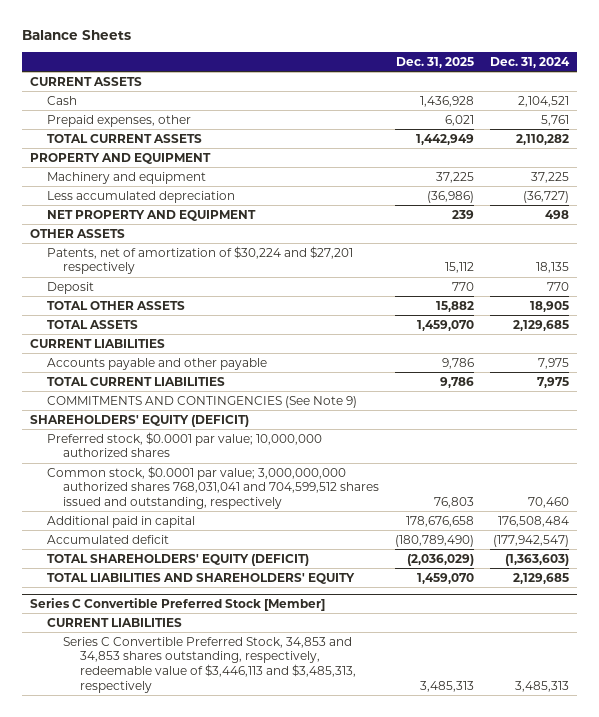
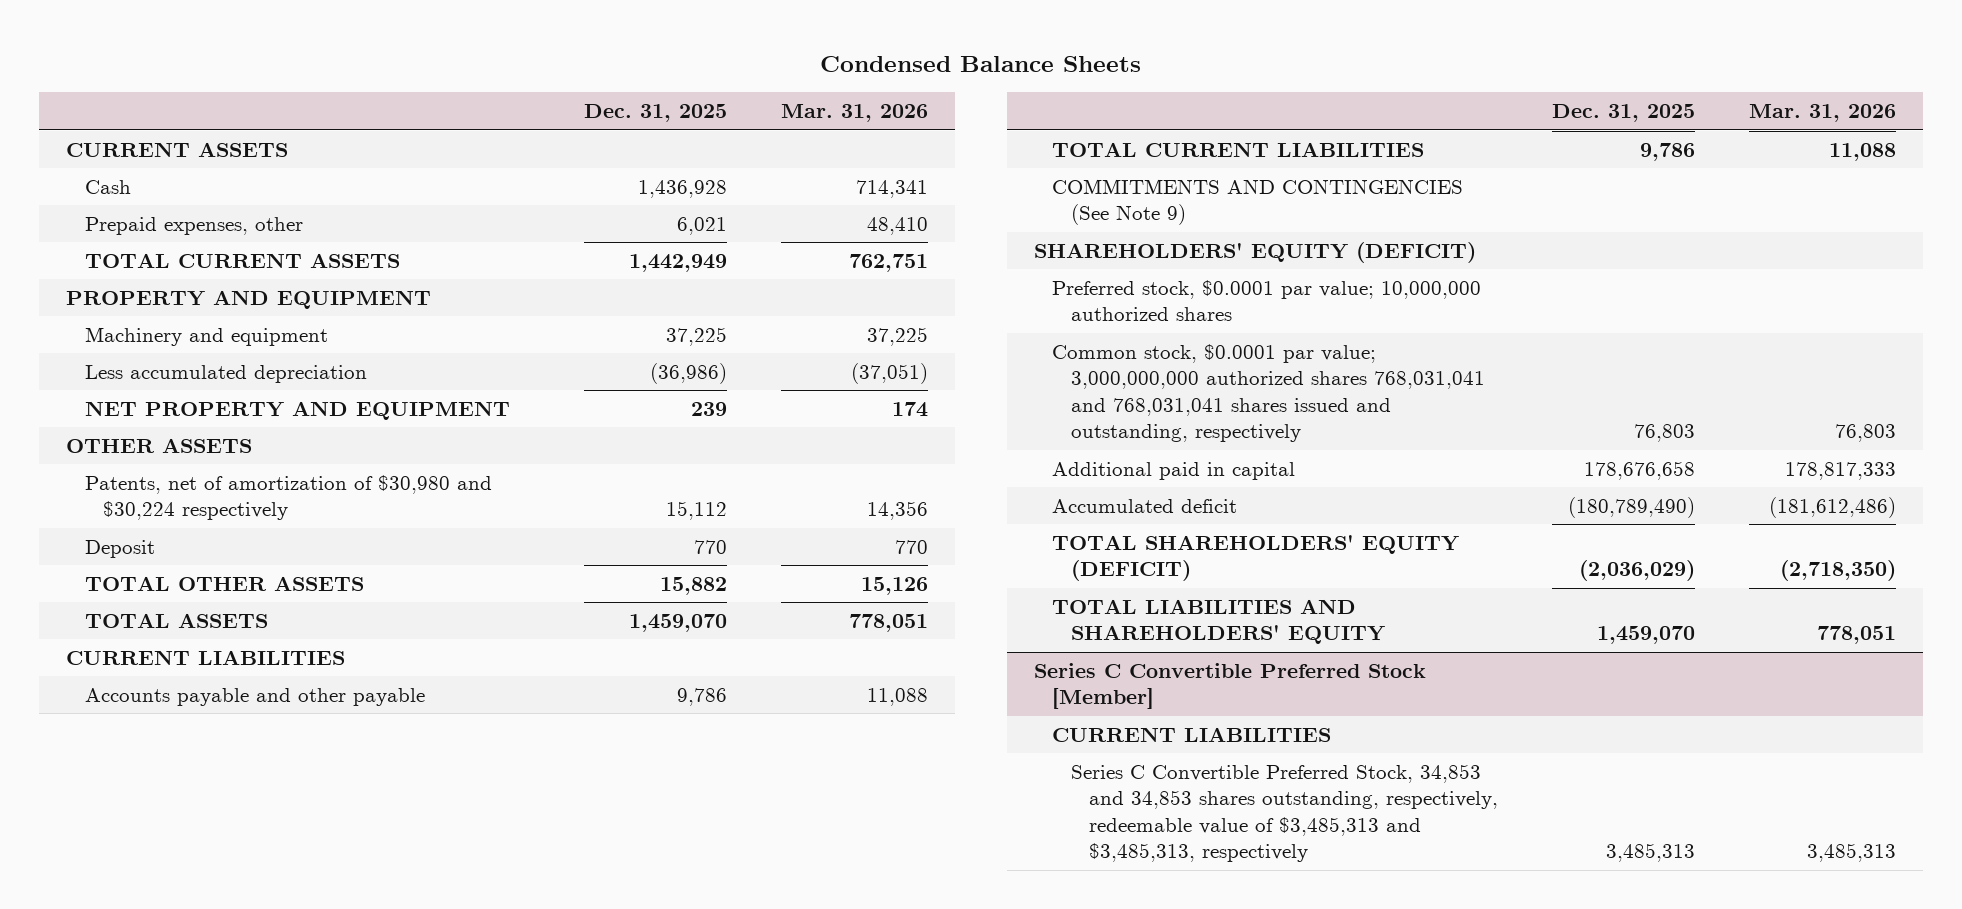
- Balance Sheets
+ Condensed Balance Sheets
- | Dec. 31, 2025 | Dec. 31, 2024
+ | Dec. 31, 2025 | Mar. 31, 2026
- Patents, net of amortization of $30,224 and $27,201 respectively | 15,112 | 18,135
+ Patents, net of amortization of $30,980 and $30,224 respectively | 15,112 | 14,356
- Common stock, $0.0001 par value; 3,000,000,000 authorized shares 768,031,041 and 704,599,512 shares issued and outstanding, respectively | 76,803 | 70,460
+ Common stock, $0.0001 par value; 3,000,000,000 authorized shares 768,031,041 and 768,031,041 shares issued and outstanding, respectively | 76,803 | 76,803
@ Series C Convertible Preferred Stock [Member]
- Series C Convertible Preferred Stock, 34,853 and 34,853 shares outstanding, respectively, redeemable value of $3,446,113 and $3,485,313, respectively | 3,485,313 | 3,485,313
+ Series C Convertible Preferred Stock, 34,853 and 34,853 shares outstanding, respectively, redeemable value of $3,485,313 and $3,485,313, respectively | 3,485,313 | 3,485,313

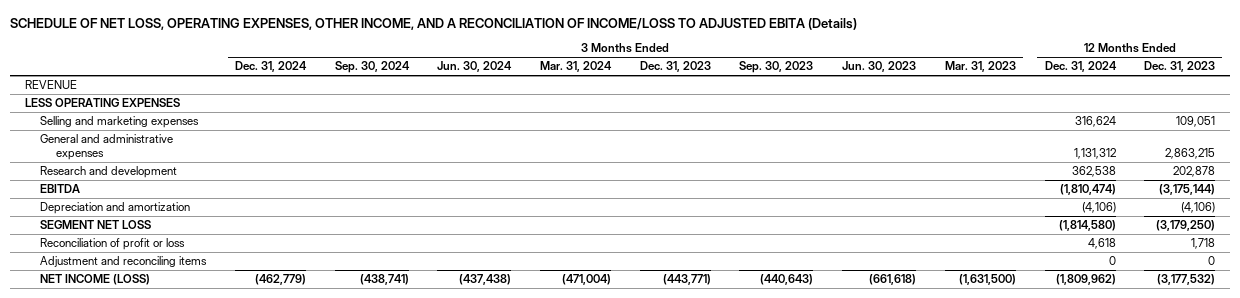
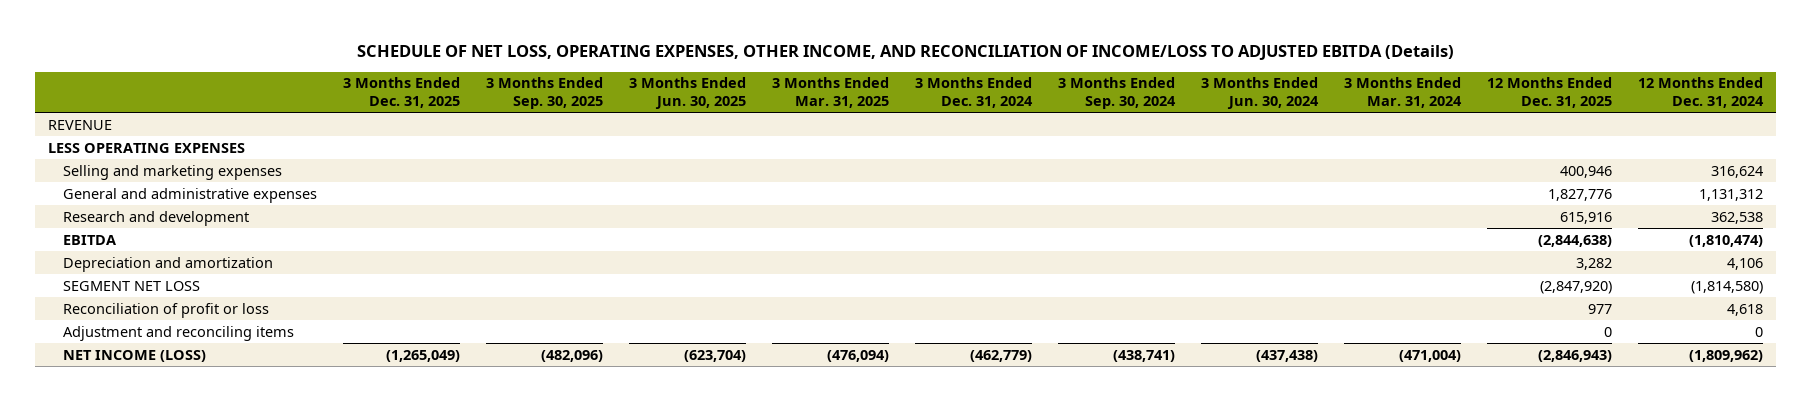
- SCHEDULE OF NET LOSS, OPERATING EXPENSES, OTHER INCOME, AND A RECONCILIATION OF INCOME/LOSS TO ADJUSTED EBITA (Details)
+ SCHEDULE OF NET LOSS, OPERATING EXPENSES, OTHER INCOME, AND RECONCILIATION OF INCOME/LOSS TO ADJUSTED EBITDA (Details)
- | 3 Months Ended Dec. 31, 2024 | 3 Months Ended Sep. 30, 2024 | 3 Months Ended Jun. 30, 2024 | 3 Months Ended Mar. 31, 2024 | 3 Months Ended Dec. 31, 2023 | 3 Months Ended Sep. 30, 2023 | 3 Months Ended Jun. 30, 2023 | 3 Months Ended Mar. 31, 2023 | 12 Months Ended Dec. 31, 2024 | 12 Months Ended Dec. 31, 2023
+ | 3 Months Ended Dec. 31, 2025 | 3 Months Ended Sep. 30, 2025 | 3 Months Ended Jun. 30, 2025 | 3 Months Ended Mar. 31, 2025 | 3 Months Ended Dec. 31, 2024 | 3 Months Ended Sep. 30, 2024 | 3 Months Ended Jun. 30, 2024 | 3 Months Ended Mar. 31, 2024 | 12 Months Ended Dec. 31, 2025 | 12 Months Ended Dec. 31, 2024
- Depreciation and amortization | | | | | | | | | (4,106) | (4,106)
+ Depreciation and amortization | | | | | | | | | 3,282 | 4,106

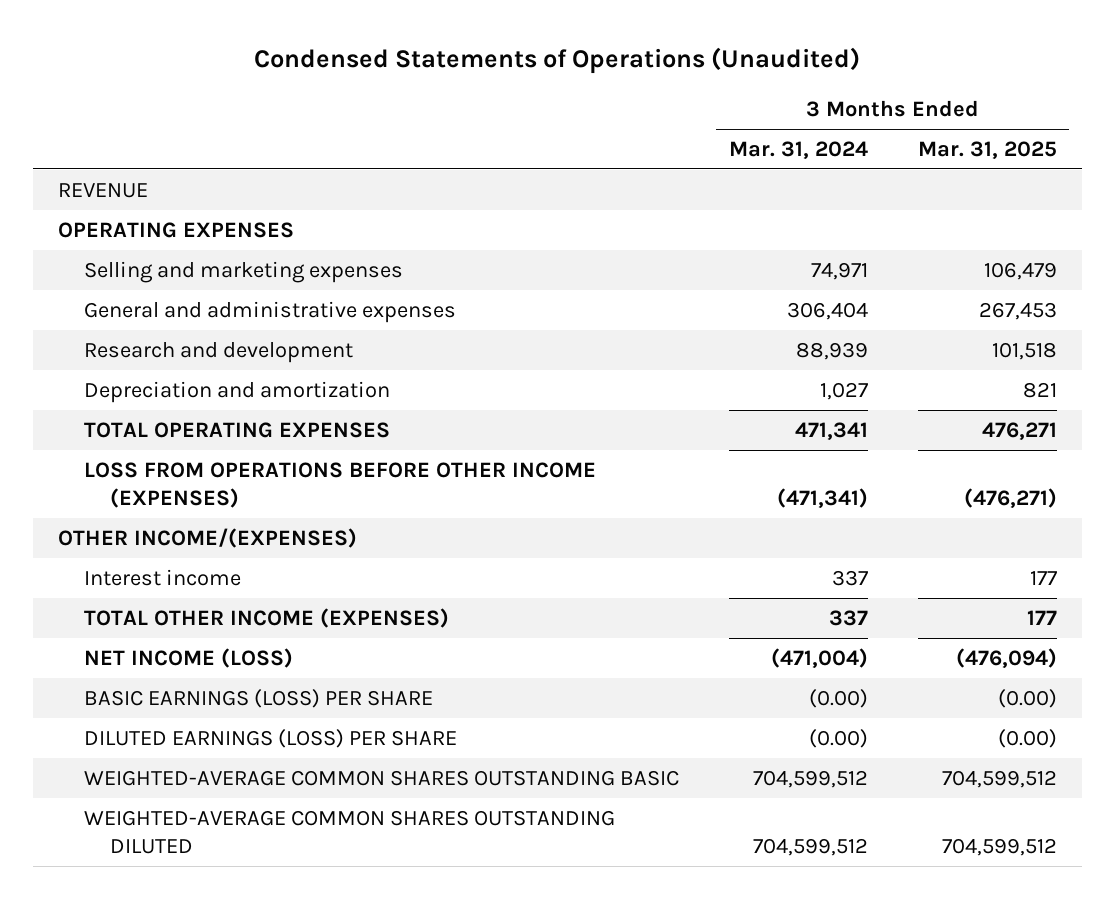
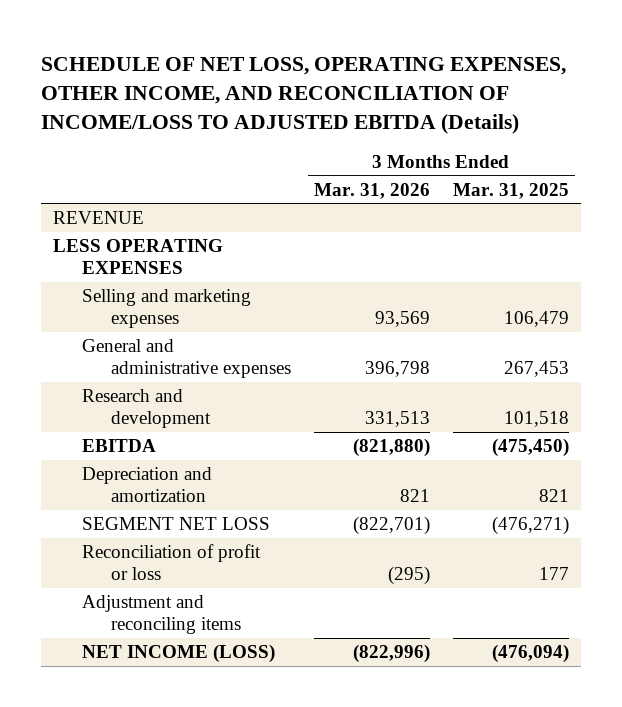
- Condensed Statements of Operations (Unaudited)
+ SCHEDULE OF NET LOSS, OPERATING EXPENSES, OTHER INCOME, AND RECONCILIATION OF INCOME/LOSS TO ADJUSTED EBITDA (Details)
- | 3 Months Ended Mar. 31, 2024 | 3 Months Ended Mar. 31, 2025
+ | 3 Months Ended Mar. 31, 2026 | 3 Months Ended Mar. 31, 2025
- OPERATING EXPENSES
+ LESS OPERATING EXPENSES
+ EBITDA | (821,880) | (475,450)
- TOTAL OPERATING EXPENSES | 471,341 | 476,271
- LOSS FROM OPERATIONS BEFORE OTHER INCOME (EXPENSES) | (471,341) | (476,271)
- OTHER INCOME/(EXPENSES)
- Interest income | 337 | 177
- TOTAL OTHER INCOME (EXPENSES) | 337 | 177
+ SEGMENT NET LOSS | (822,701) | (476,271)
+ Reconciliation of profit or loss | (295) | 177
+ Adjustment and reconciling items
- BASIC EARNINGS (LOSS) PER SHARE | (0.00) | (0.00)
- DILUTED EARNINGS (LOSS) PER SHARE | (0.00) | (0.00)
- WEIGHTED-AVERAGE COMMON SHARES OUTSTANDING BASIC | 704,599,512 | 704,599,512
- WEIGHTED-AVERAGE COMMON SHARES OUTSTANDING DILUTED | 704,599,512 | 704,599,512

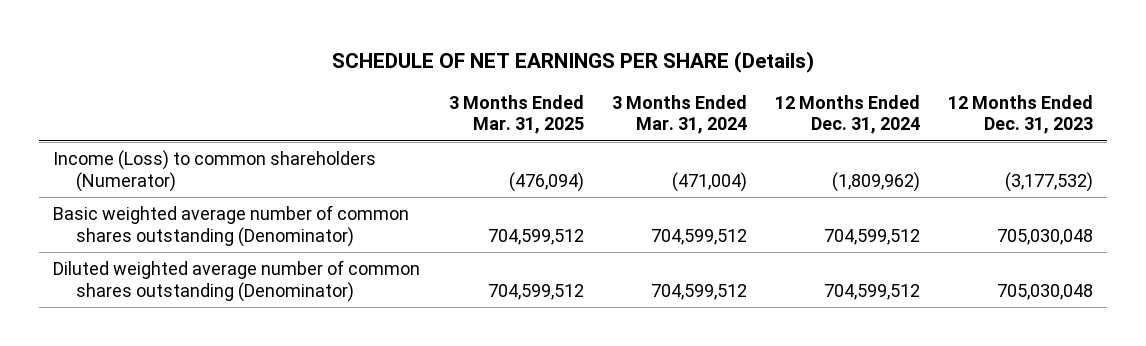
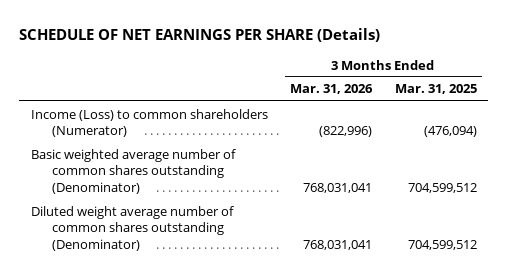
- | 3 Months Ended Mar. 31, 2025 | 3 Months Ended Mar. 31, 2024 | 12 Months Ended Dec. 31, 2024 | 12 Months Ended Dec. 31, 2023
+ | 3 Months Ended Mar. 31, 2026 | 3 Months Ended Mar. 31, 2025
- Diluted weighted average number of common shares outstanding (Denominator) | 704,599,512 | 704,599,512 | 704,599,512 | 705,030,048
+ Diluted weight average number of common shares outstanding (Denominator) | 768,031,041 | 704,599,512

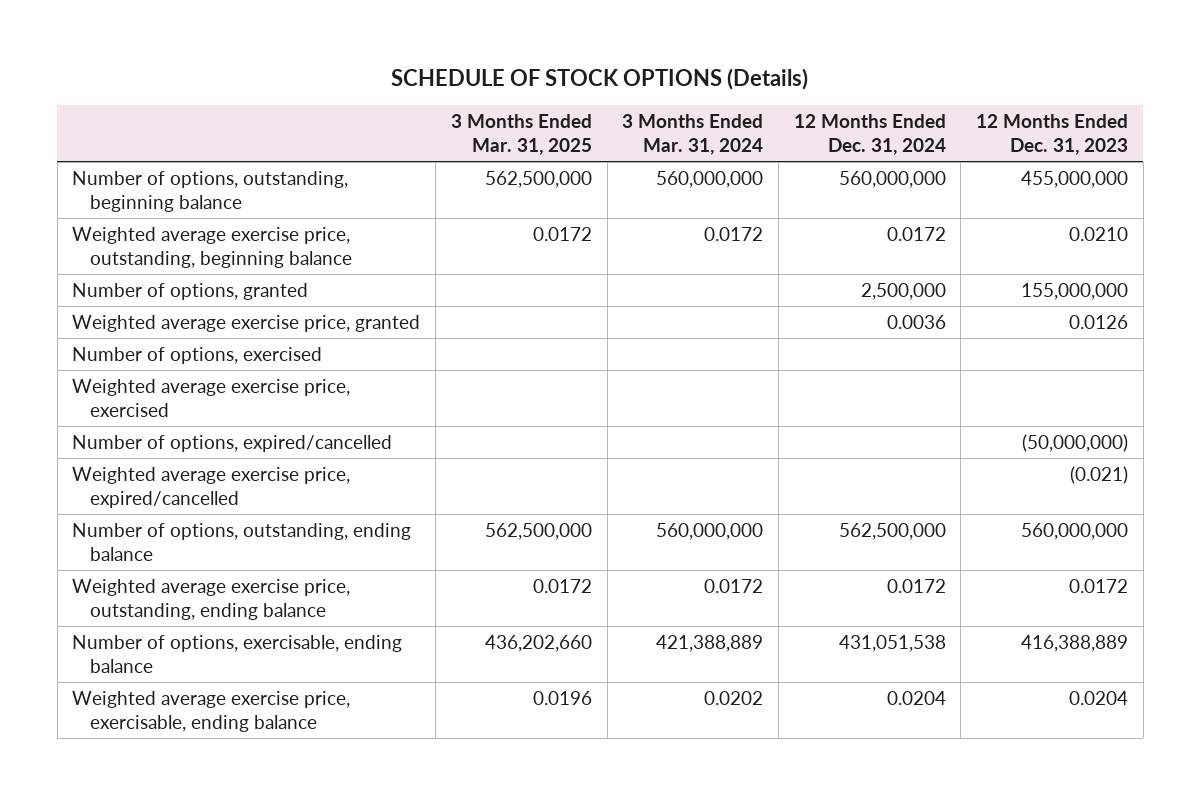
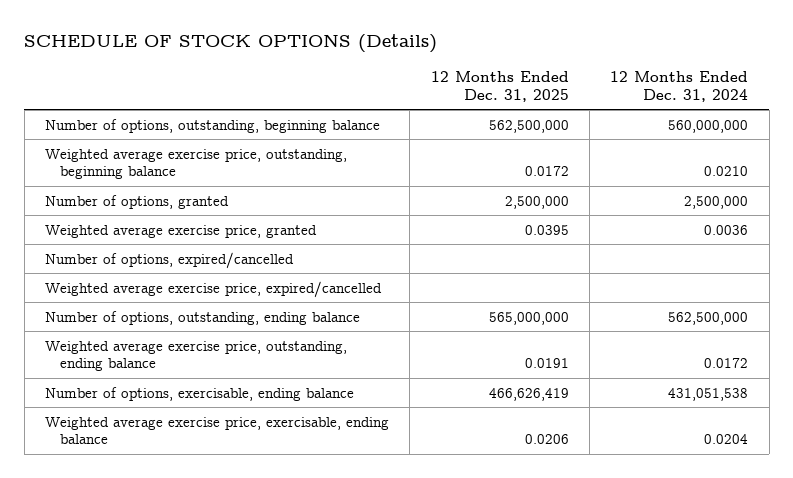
- | 3 Months Ended Mar. 31, 2025 | 3 Months Ended Mar. 31, 2024 | 12 Months Ended Dec. 31, 2024 | 12 Months Ended Dec. 31, 2023
+ | 12 Months Ended Dec. 31, 2025 | 12 Months Ended Dec. 31, 2024
- Weighted average exercise price, outstanding, beginning balance | 0.0172 | 0.0172 | 0.0172 | 0.0210
+ Weighted average exercise price, outstanding, beginning balance | 0.0172 | 0.0210
- Number of options, exercised
- Weighted average exercise price, exercised

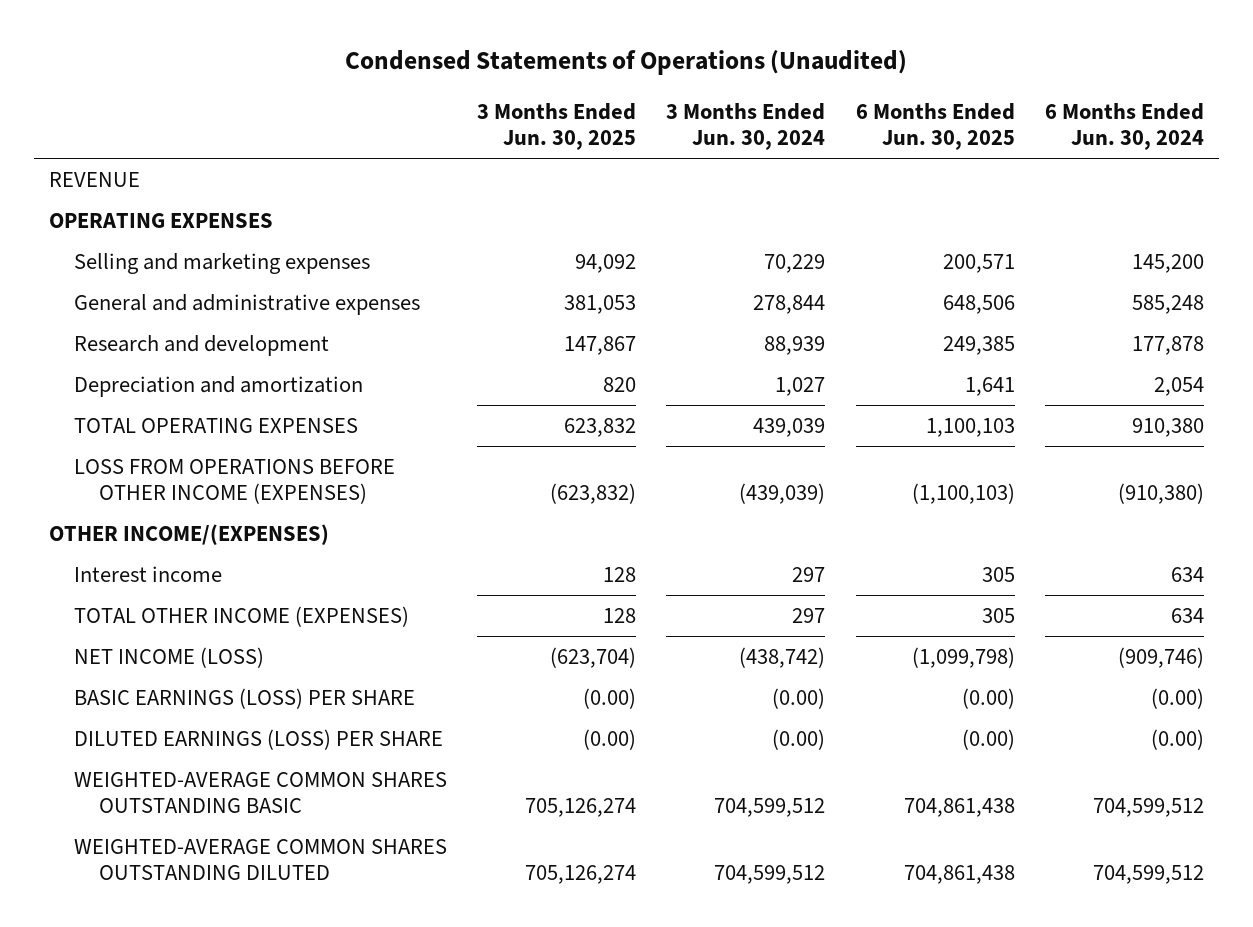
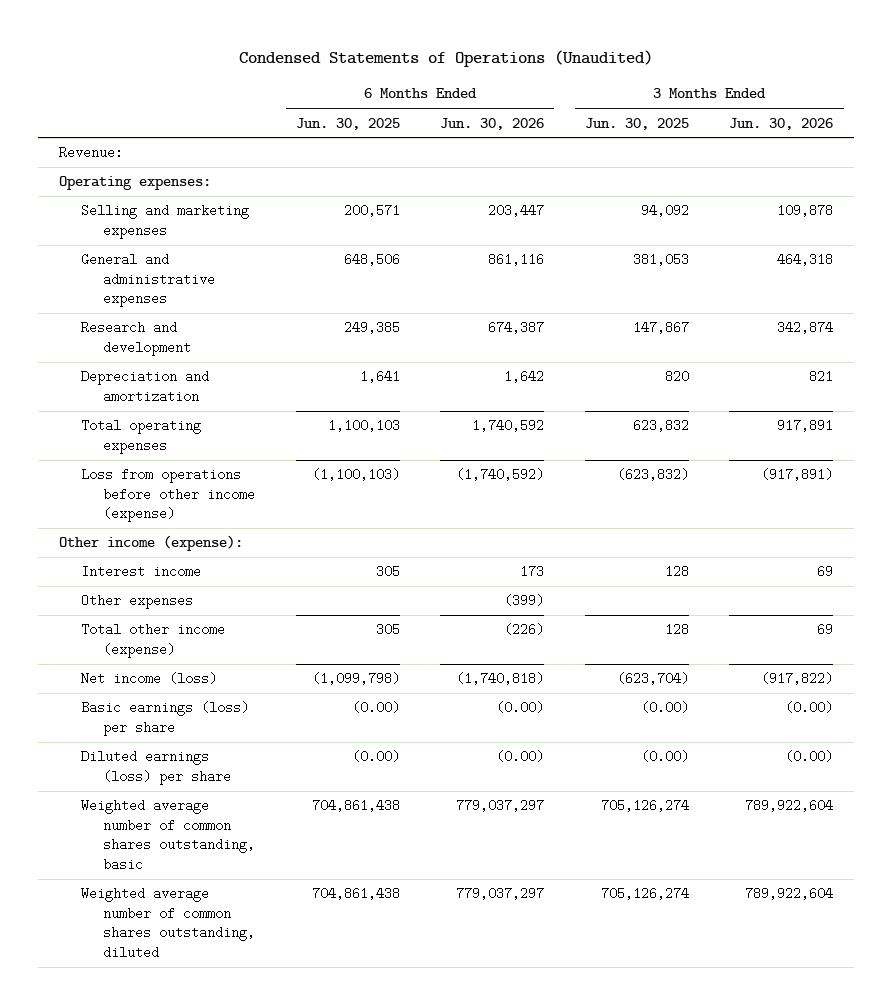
- | 3 Months Ended Jun. 30, 2025 | 3 Months Ended Jun. 30, 2024 | 6 Months Ended Jun. 30, 2025 | 6 Months Ended Jun. 30, 2024
+ | 6 Months Ended Jun. 30, 2025 | 6 Months Ended Jun. 30, 2026 | 3 Months Ended Jun. 30, 2025 | 3 Months Ended Jun. 30, 2026
- REVENUE
- OPERATING EXPENSES
+ Revenue:
+ Operating expenses:
- TOTAL OPERATING EXPENSES | 623,832 | 439,039 | 1,100,103 | 910,380
- LOSS FROM OPERATIONS BEFORE OTHER INCOME (EXPENSES) | (623,832) | (439,039) | (1,100,103) | (910,380)
- OTHER INCOME/(EXPENSES)
+ Total operating expenses | 1,100,103 | 1,740,592 | 623,832 | 917,891
+ Loss from operations before other income (expense) | (1,100,103) | (1,740,592) | (623,832) | (917,891)
+ Other income (expense):
- TOTAL OTHER INCOME (EXPENSES) | 128 | 297 | 305 | 634
- NET INCOME (LOSS) | (623,704) | (438,742) | (1,099,798) | (909,746)
- BASIC EARNINGS (LOSS) PER SHARE | (0.00) | (0.00) | (0.00) | (0.00)
- DILUTED EARNINGS (LOSS) PER SHARE | (0.00) | (0.00) | (0.00) | (0.00)
- WEIGHTED-AVERAGE COMMON SHARES OUTSTANDING BASIC | 705,126,274 | 704,599,512 | 704,861,438 | 704,599,512
- WEIGHTED-AVERAGE COMMON SHARES OUTSTANDING DILUTED | 705,126,274 | 704,599,512 | 704,861,438 | 704,599,512
+ Other expenses | | (399) | |
+ Total other income (expense) | 305 | (226) | 128 | 69
+ Net income (loss) | (1,099,798) | (1,740,818) | (623,704) | (917,822)
+ Basic earnings (loss) per share | (0.00) | (0.00) | (0.00) | (0.00)
+ Diluted earnings (loss) per share | (0.00) | (0.00) | (0.00) | (0.00)
+ Weighted average number of common shares outstanding, basic | 704,861,438 | 779,037,297 | 705,126,274 | 789,922,604
+ Weighted average number of common shares outstanding, diluted | 704,861,438 | 779,037,297 | 705,126,274 | 789,922,604

